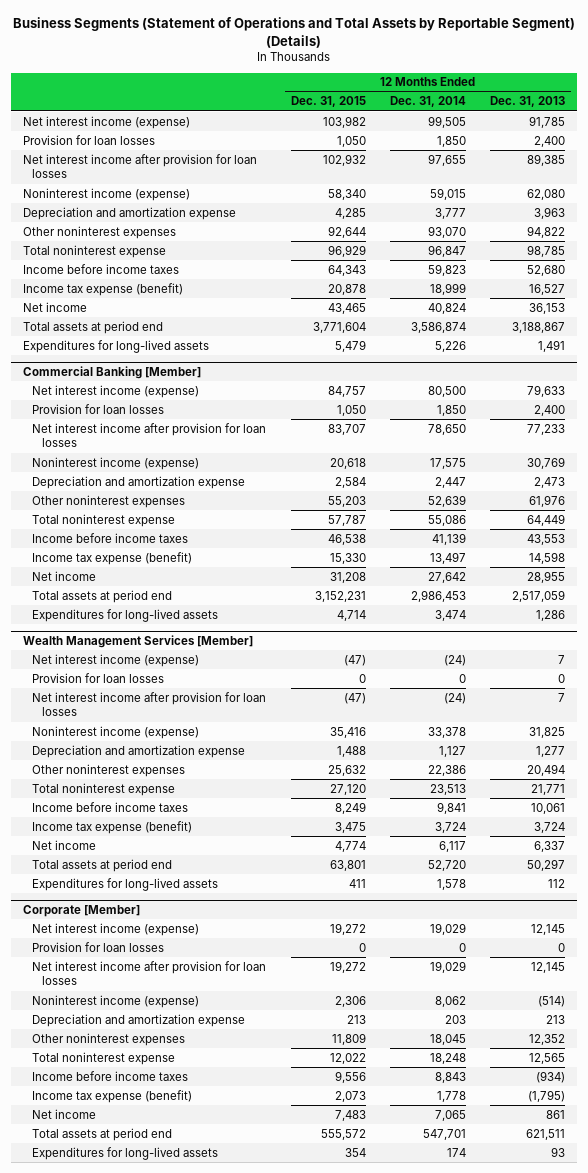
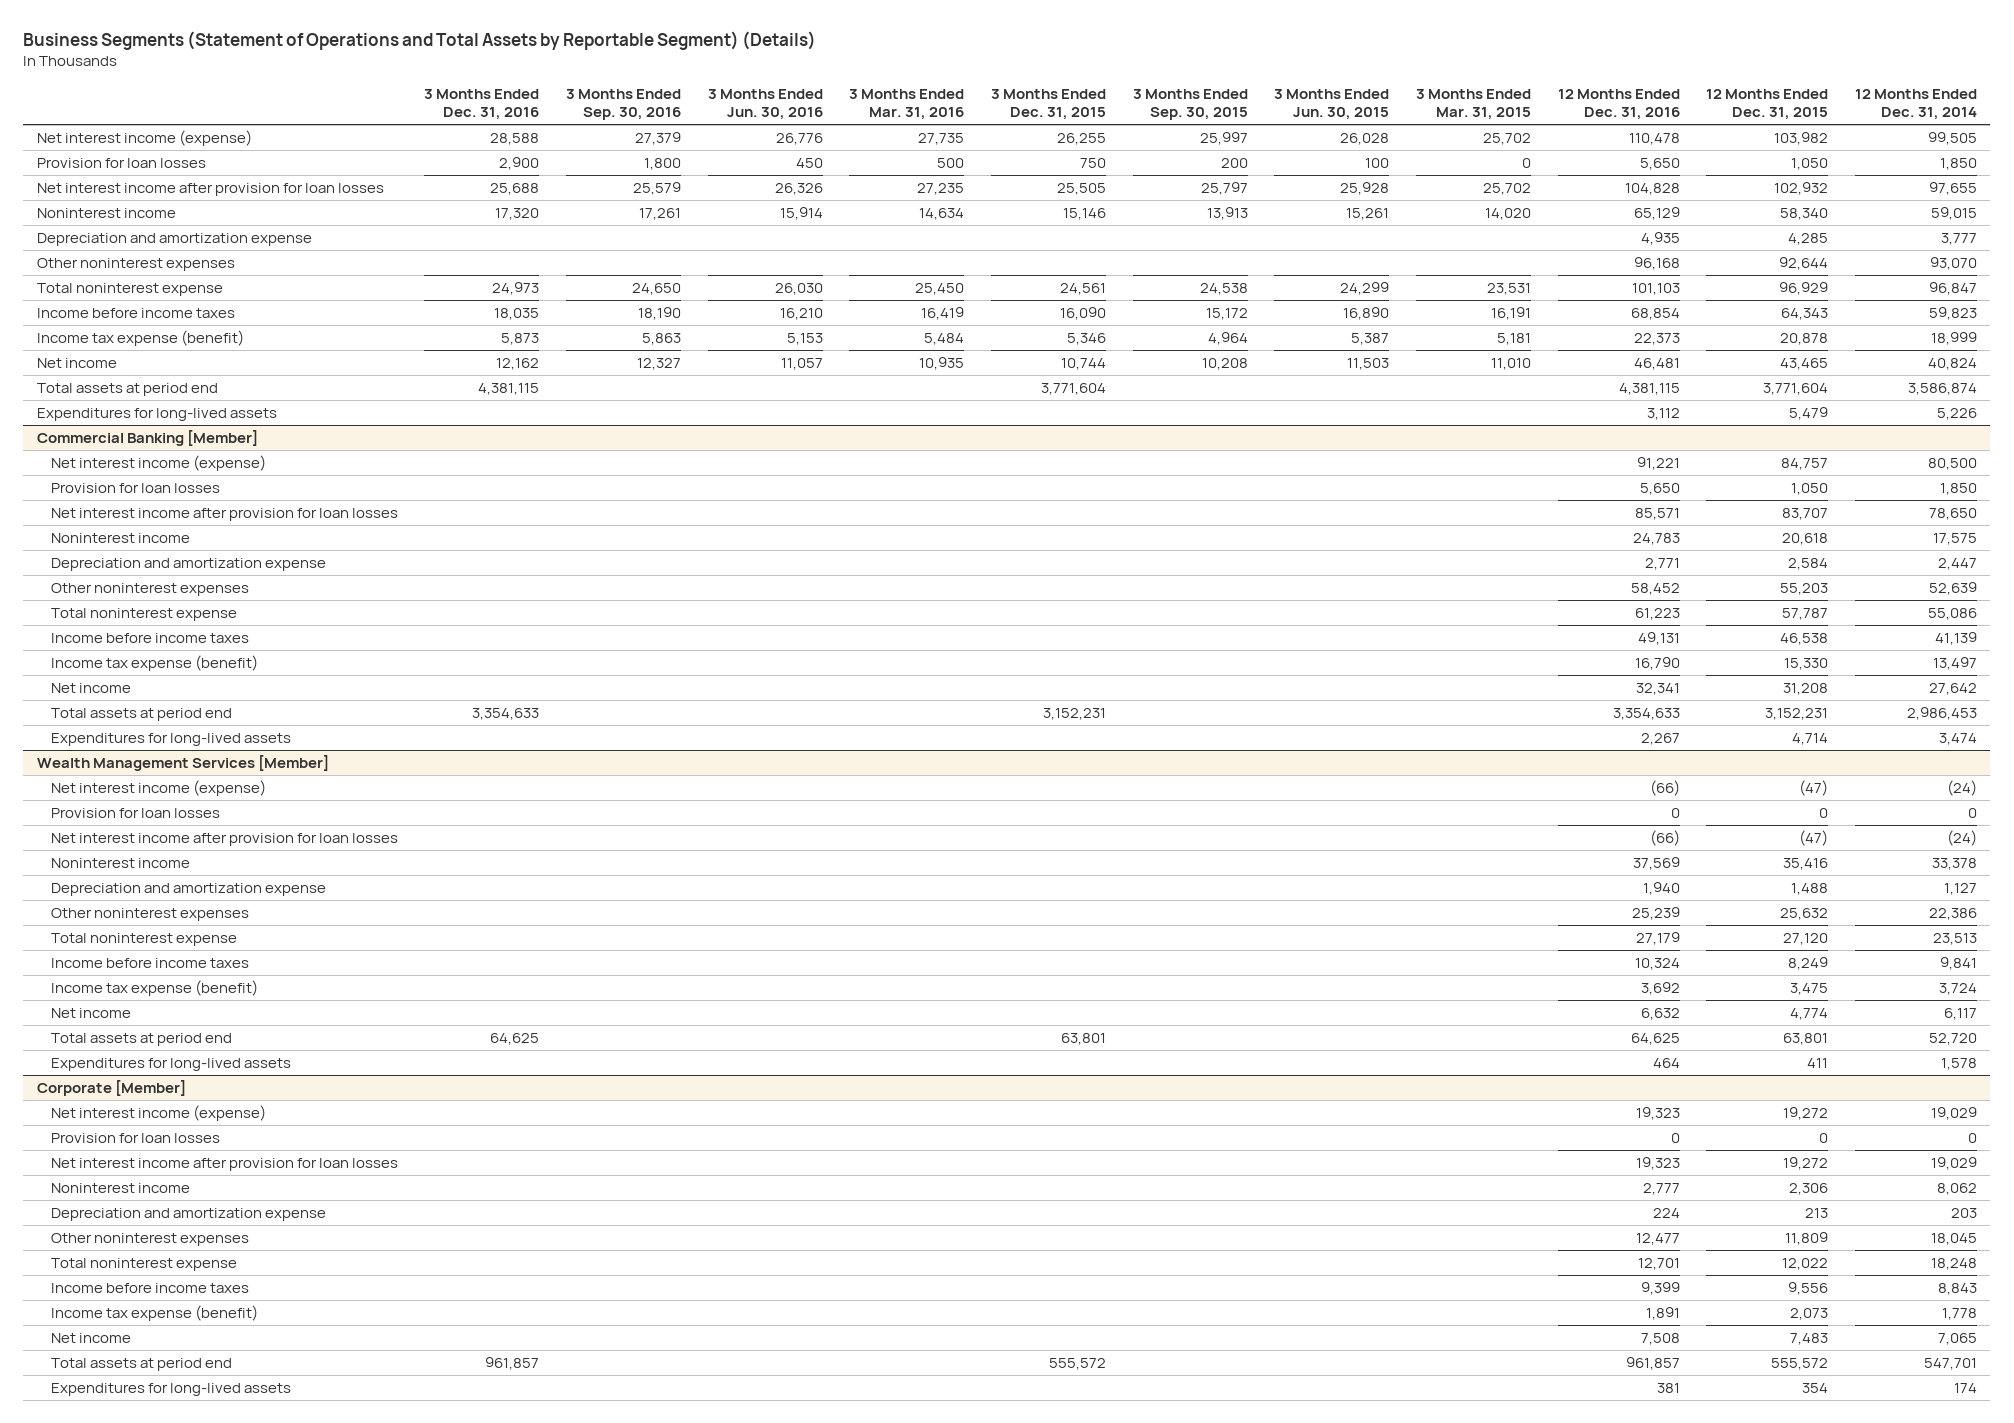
- | 12 Months Ended Dec. 31, 2015 | 12 Months Ended Dec. 31, 2014 | 12 Months Ended Dec. 31, 2013
+ | 3 Months Ended Dec. 31, 2016 | 3 Months Ended Sep. 30, 2016 | 3 Months Ended Jun. 30, 2016 | 3 Months Ended Mar. 31, 2016 | 3 Months Ended Dec. 31, 2015 | 3 Months Ended Sep. 30, 2015 | 3 Months Ended Jun. 30, 2015 | 3 Months Ended Mar. 31, 2015 | 12 Months Ended Dec. 31, 2016 | 12 Months Ended Dec. 31, 2015 | 12 Months Ended Dec. 31, 2014
- Noninterest income (expense) | 58,340 | 59,015 | 62,080
+ Noninterest income | 17,320 | 17,261 | 15,914 | 14,634 | 15,146 | 13,913 | 15,261 | 14,020 | 65,129 | 58,340 | 59,015
@ Commercial Banking [Member]
- Noninterest income (expense) | 20,618 | 17,575 | 30,769
+ Noninterest income | | | | | | | | | 24,783 | 20,618 | 17,575
@ Wealth Management Services [Member]
- Noninterest income (expense) | 35,416 | 33,378 | 31,825
+ Noninterest income | | | | | | | | | 37,569 | 35,416 | 33,378
@ Corporate [Member]
- Noninterest income (expense) | 2,306 | 8,062 | (514)
+ Noninterest income | | | | | | | | | 2,777 | 2,306 | 8,062

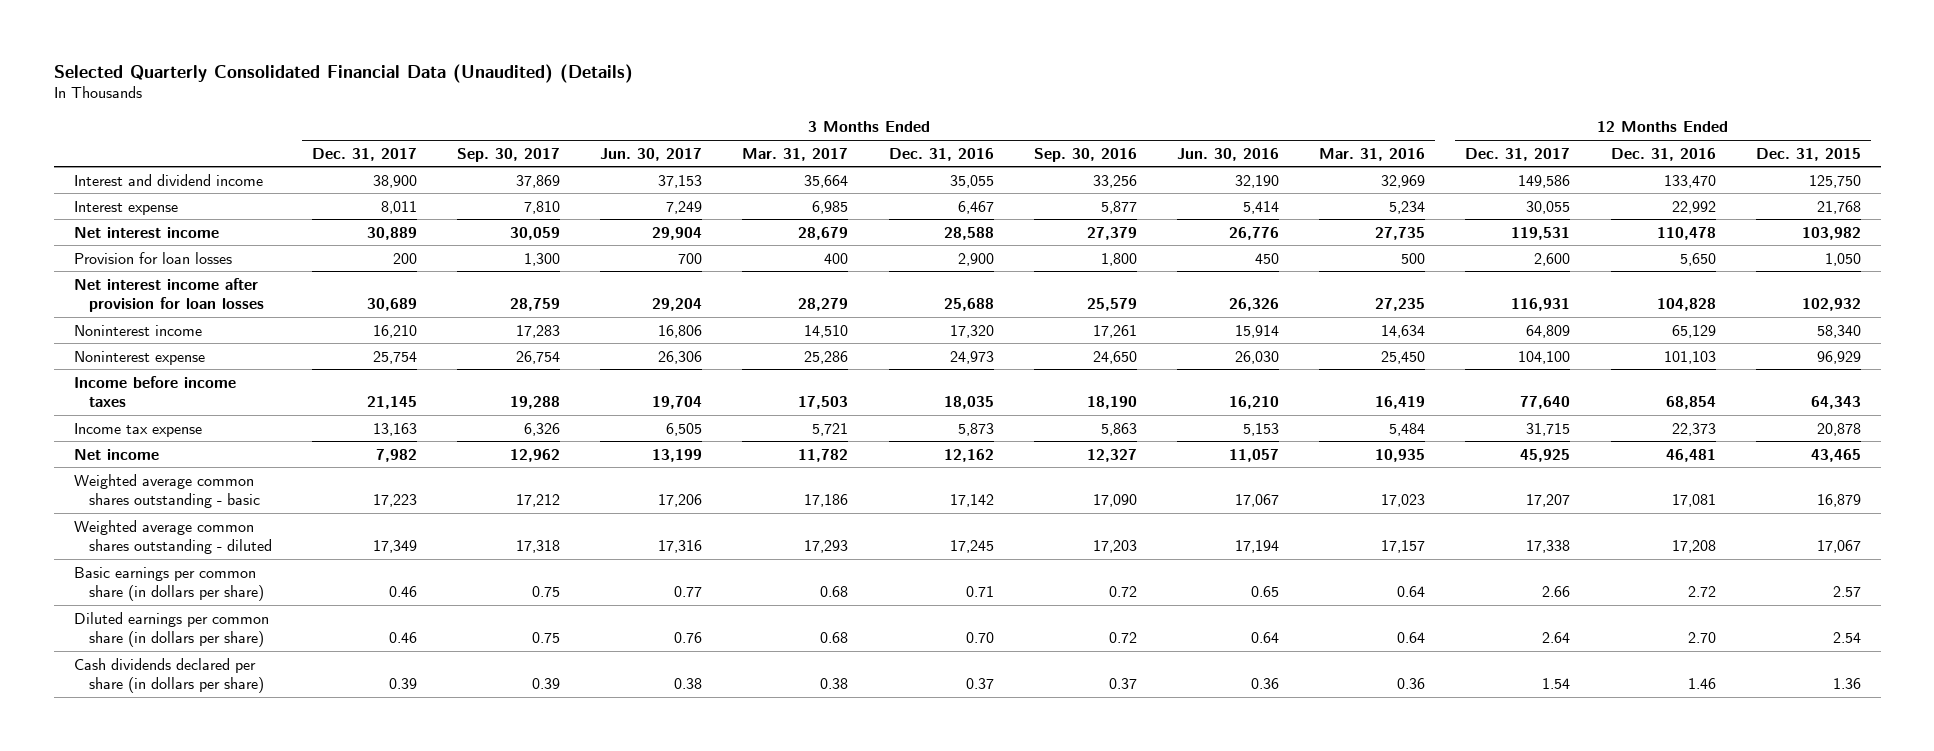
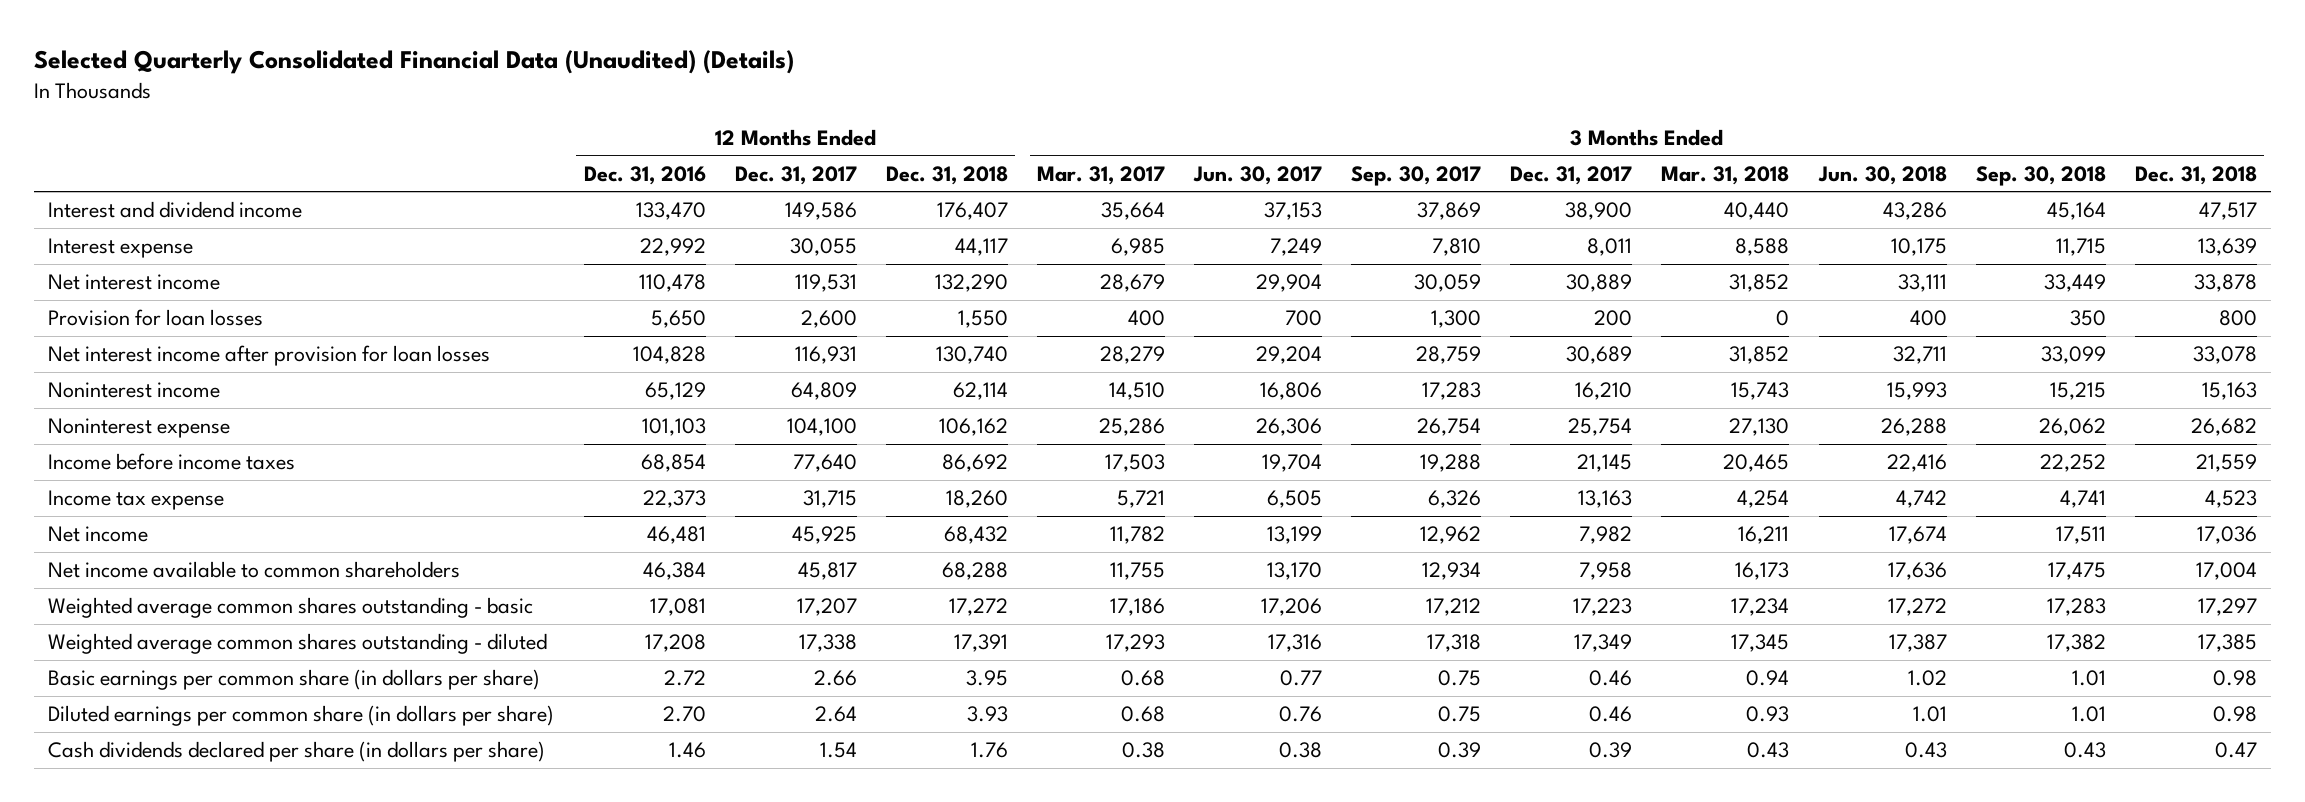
- | 3 Months Ended Dec. 31, 2017 | 3 Months Ended Sep. 30, 2017 | 3 Months Ended Jun. 30, 2017 | 3 Months Ended Mar. 31, 2017 | 3 Months Ended Dec. 31, 2016 | 3 Months Ended Sep. 30, 2016 | 3 Months Ended Jun. 30, 2016 | 3 Months Ended Mar. 31, 2016 | 12 Months Ended Dec. 31, 2017 | 12 Months Ended Dec. 31, 2016 | 12 Months Ended Dec. 31, 2015
+ | 12 Months Ended Dec. 31, 2016 | 12 Months Ended Dec. 31, 2017 | 12 Months Ended Dec. 31, 2018 | 3 Months Ended Mar. 31, 2017 | 3 Months Ended Jun. 30, 2017 | 3 Months Ended Sep. 30, 2017 | 3 Months Ended Dec. 31, 2017 | 3 Months Ended Mar. 31, 2018 | 3 Months Ended Jun. 30, 2018 | 3 Months Ended Sep. 30, 2018 | 3 Months Ended Dec. 31, 2018
+ Net income available to common shareholders | 46,384 | 45,817 | 68,288 | 11,755 | 13,170 | 12,934 | 7,958 | 16,173 | 17,636 | 17,475 | 17,004

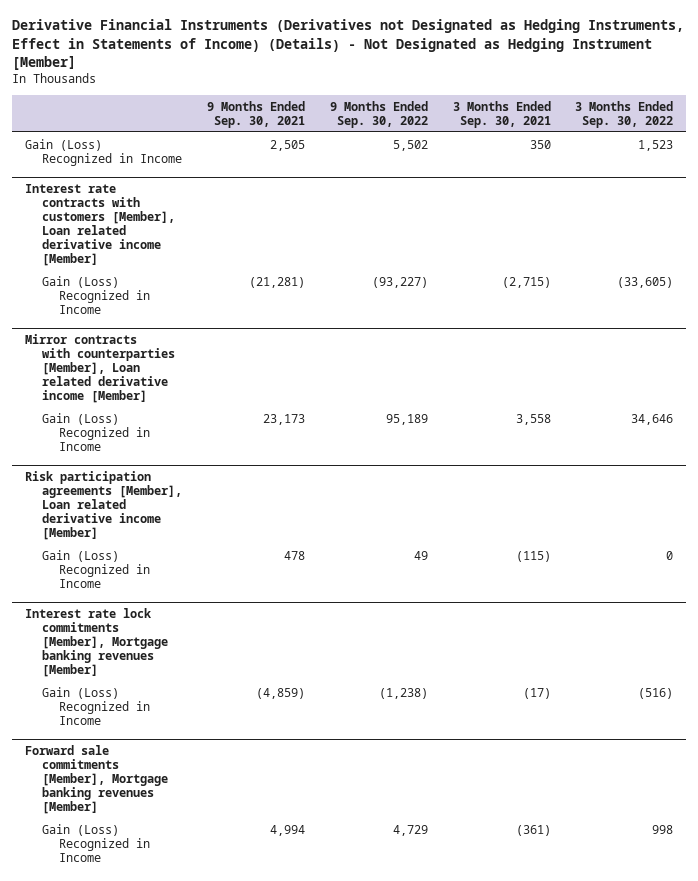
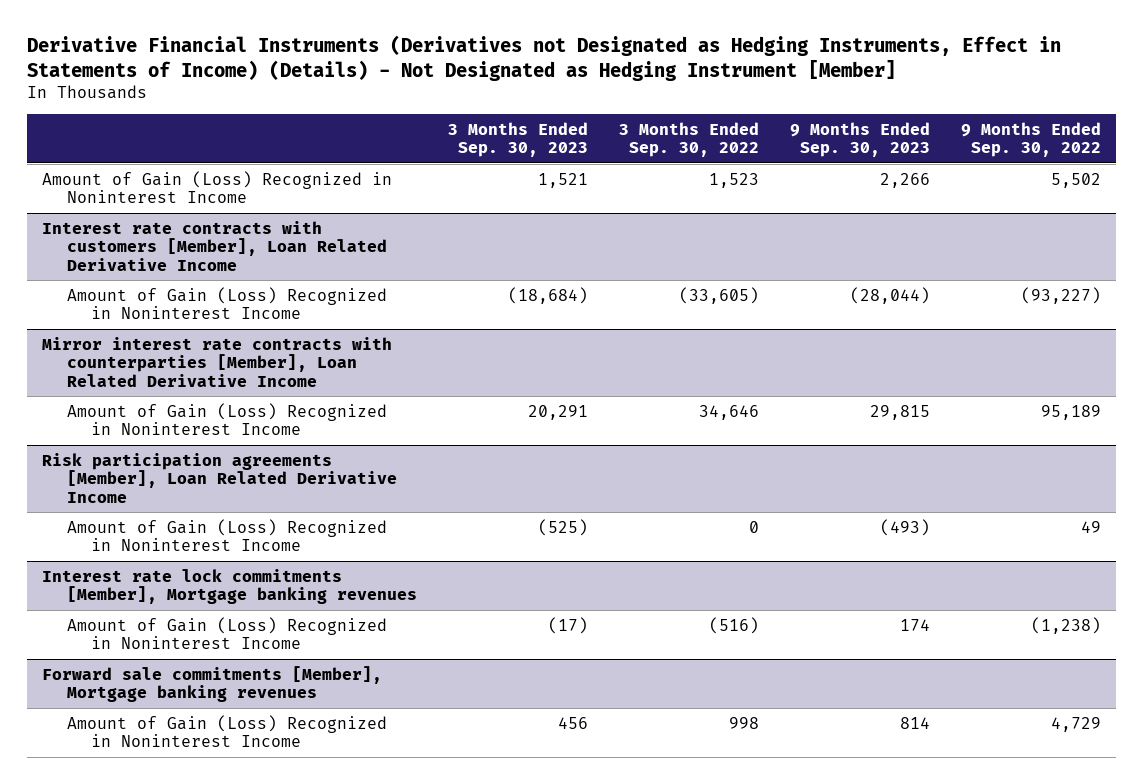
- | 9 Months Ended Sep. 30, 2021 | 9 Months Ended Sep. 30, 2022 | 3 Months Ended Sep. 30, 2021 | 3 Months Ended Sep. 30, 2022
+ | 3 Months Ended Sep. 30, 2023 | 3 Months Ended Sep. 30, 2022 | 9 Months Ended Sep. 30, 2023 | 9 Months Ended Sep. 30, 2022
- Gain (Loss) Recognized in Income | 2,505 | 5,502 | 350 | 1,523
- Interest rate contracts with customers [Member], Loan related derivative income [Member]
- Gain (Loss) Recognized in Income | (21,281) | (93,227) | (2,715) | (33,605)
- Mirror contracts with counterparties [Member], Loan related derivative income [Member]
- Gain (Loss) Recognized in Income | 23,173 | 95,189 | 3,558 | 34,646
- Risk participation agreements [Member], Loan related derivative income [Member]
- Gain (Loss) Recognized in Income | 478 | 49 | (115) | 0
- Interest rate lock commitments [Member], Mortgage banking revenues [Member]
- Gain (Loss) Recognized in Income | (4,859) | (1,238) | (17) | (516)
- Forward sale commitments [Member], Mortgage banking revenues [Member]
- Gain (Loss) Recognized in Income | 4,994 | 4,729 | (361) | 998
+ Amount of Gain (Loss) Recognized in Noninterest Income | 1,521 | 1,523 | 2,266 | 5,502
+ Interest rate contracts with customers [Member], Loan Related Derivative Income
+ Amount of Gain (Loss) Recognized in Noninterest Income | (18,684) | (33,605) | (28,044) | (93,227)
+ Mirror interest rate contracts with counterparties [Member], Loan Related Derivative Income
+ Amount of Gain (Loss) Recognized in Noninterest Income | 20,291 | 34,646 | 29,815 | 95,189
+ Risk participation agreements [Member], Loan Related Derivative Income
+ Amount of Gain (Loss) Recognized in Noninterest Income | (525) | 0 | (493) | 49
+ Interest rate lock commitments [Member], Mortgage banking revenues
+ Amount of Gain (Loss) Recognized in Noninterest Income | (17) | (516) | 174 | (1,238)
+ Forward sale commitments [Member], Mortgage banking revenues
+ Amount of Gain (Loss) Recognized in Noninterest Income | 456 | 998 | 814 | 4,729

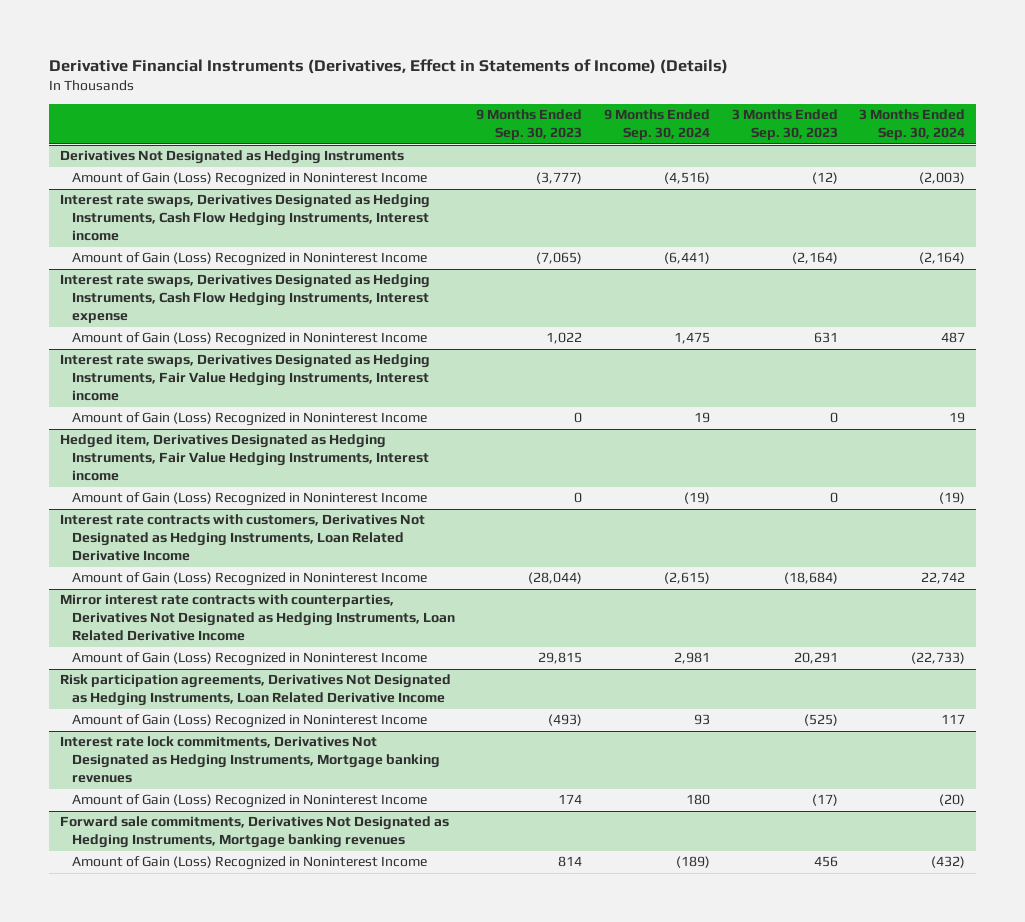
- Derivative Financial Instruments (Derivatives not Designated as Hedging Instruments, Effect in Statements of Income) (Details) - Not Designated as Hedging Instrument [Member]
+ Derivative Financial Instruments (Derivatives, Effect in Statements of Income) (Details)
- | 3 Months Ended Sep. 30, 2023 | 3 Months Ended Sep. 30, 2022 | 9 Months Ended Sep. 30, 2023 | 9 Months Ended Sep. 30, 2022
+ | 9 Months Ended Sep. 30, 2023 | 9 Months Ended Sep. 30, 2024 | 3 Months Ended Sep. 30, 2023 | 3 Months Ended Sep. 30, 2024
- Amount of Gain (Loss) Recognized in Noninterest Income | 1,521 | 1,523 | 2,266 | 5,502
- Interest rate contracts with customers [Member], Loan Related Derivative Income
+ Derivatives Not Designated as Hedging Instruments
+ Amount of Gain (Loss) Recognized in Noninterest Income | (3,777) | (4,516) | (12) | (2,003)
+ Interest rate swaps, Derivatives Designated as Hedging Instruments, Cash Flow Hedging Instruments, Interest income
+ Amount of Gain (Loss) Recognized in Noninterest Income | (7,065) | (6,441) | (2,164) | (2,164)
+ Interest rate swaps, Derivatives Designated as Hedging Instruments, Cash Flow Hedging Instruments, Interest expense
+ Amount of Gain (Loss) Recognized in Noninterest Income | 1,022 | 1,475 | 631 | 487
+ Interest rate swaps, Derivatives Designated as Hedging Instruments, Fair Value Hedging Instruments, Interest income
+ Amount of Gain (Loss) Recognized in Noninterest Income | 0 | 19 | 0 | 19
+ Hedged item, Derivatives Designated as Hedging Instruments, Fair Value Hedging Instruments, Interest income
+ Amount of Gain (Loss) Recognized in Noninterest Income | 0 | (19) | 0 | (19)
+ Interest rate contracts with customers, Derivatives Not Designated as Hedging Instruments, Loan Related Derivative Income
- Mirror interest rate contracts with counterparties [Member], Loan Related Derivative Income
+ Mirror interest rate contracts with counterparties, Derivatives Not Designated as Hedging Instruments, Loan Related Derivative Income
- Risk participation agreements [Member], Loan Related Derivative Income
+ Risk participation agreements, Derivatives Not Designated as Hedging Instruments, Loan Related Derivative Income
- Interest rate lock commitments [Member], Mortgage banking revenues
+ Interest rate lock commitments, Derivatives Not Designated as Hedging Instruments, Mortgage banking revenues
- Forward sale commitments [Member], Mortgage banking revenues
+ Forward sale commitments, Derivatives Not Designated as Hedging Instruments, Mortgage banking revenues

